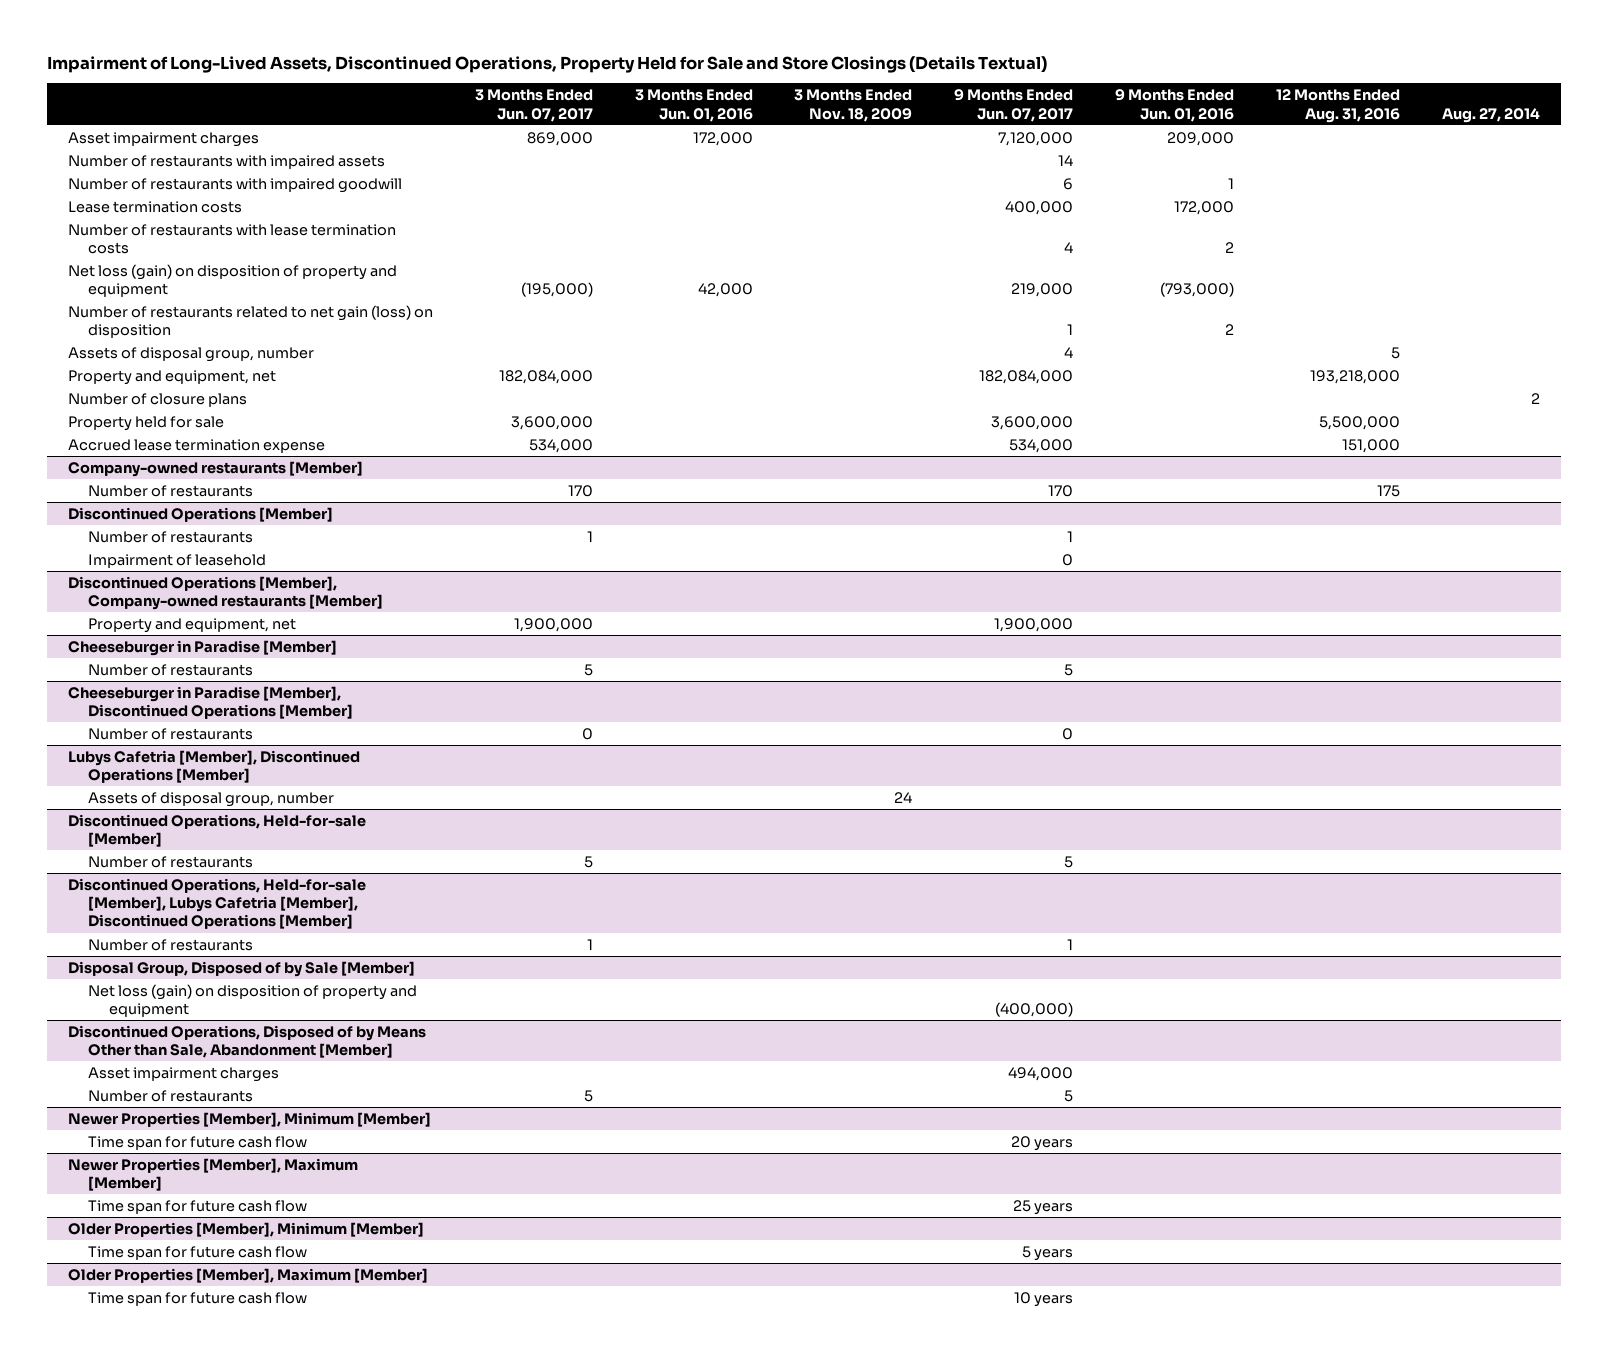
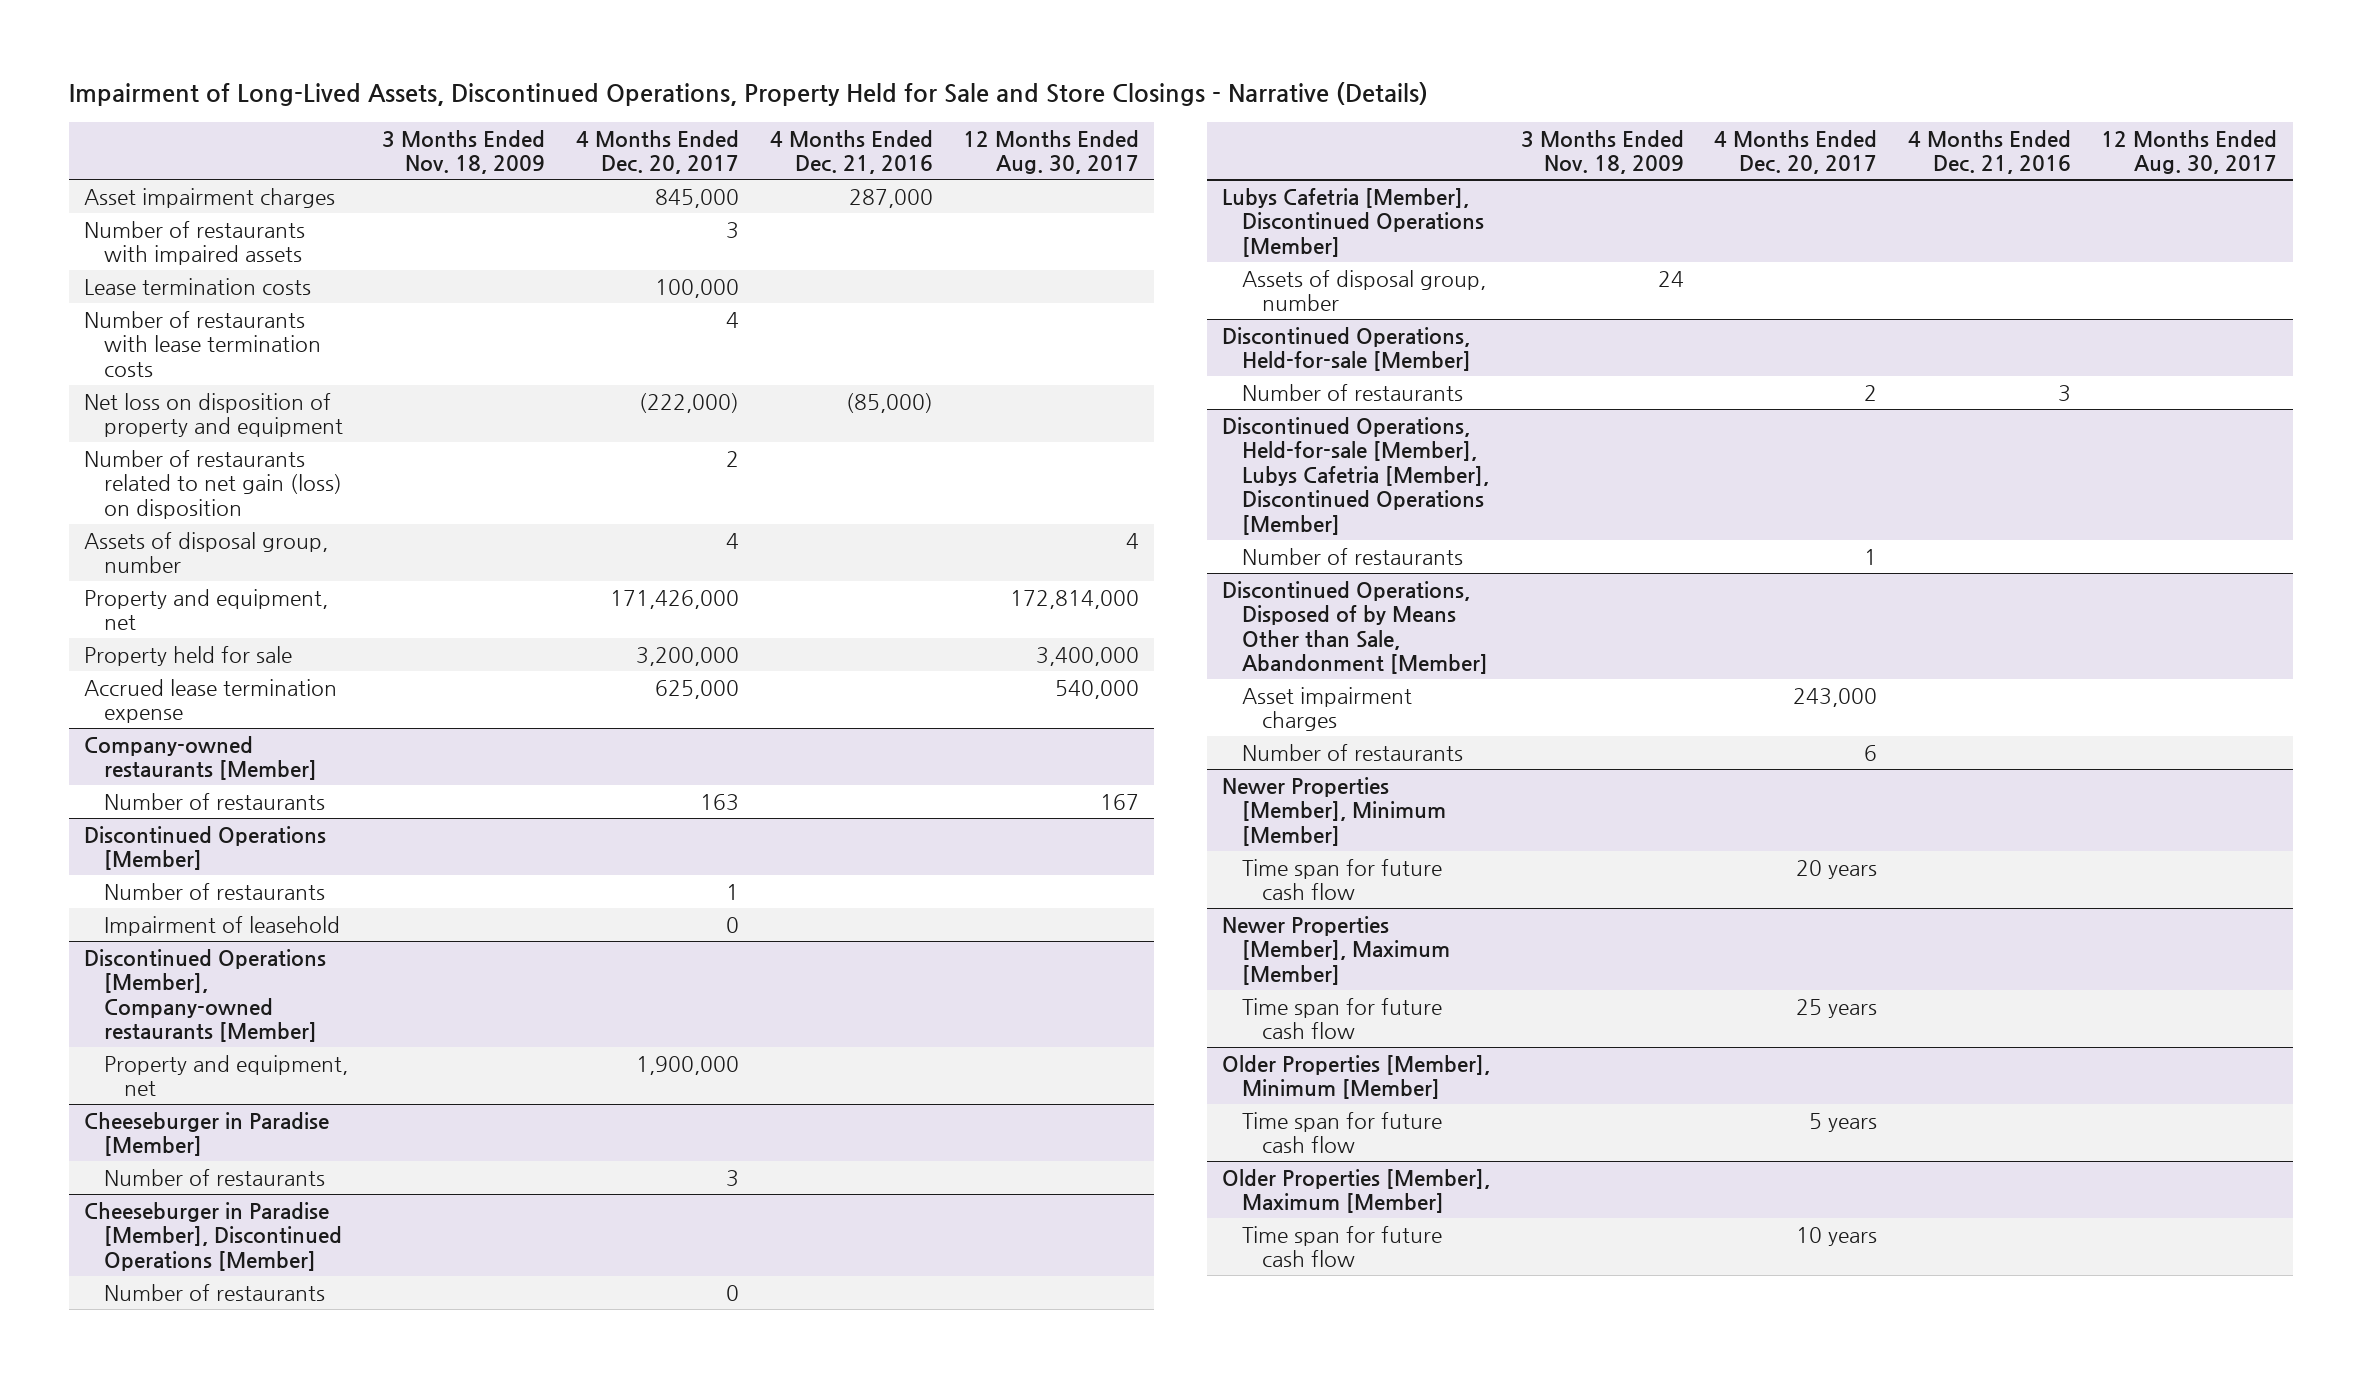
- Impairment of Long-Lived Assets, Discontinued Operations, Property Held for Sale and Store Closings (Details Textual)
+ Impairment of Long-Lived Assets, Discontinued Operations, Property Held for Sale and Store Closings - Narrative (Details)
- | 3 Months Ended Jun. 07, 2017 | 3 Months Ended Jun. 01, 2016 | 3 Months Ended Nov. 18, 2009 | 9 Months Ended Jun. 07, 2017 | 9 Months Ended Jun. 01, 2016 | 12 Months Ended Aug. 31, 2016 | Aug. 27, 2014
+ | 3 Months Ended Nov. 18, 2009 | 4 Months Ended Dec. 20, 2017 | 4 Months Ended Dec. 21, 2016 | 12 Months Ended Aug. 30, 2017
- Number of restaurants with impaired goodwill | | | | 6 | 1 | |
- Net loss (gain) on disposition of property and equipment | (195,000) | 42,000 | | 219,000 | (793,000) | |
+ Net loss on disposition of property and equipment | | (222,000) | (85,000) |
- Number of closure plans | | | | | | | 2
- Disposal Group, Disposed of by Sale [Member]
- Net loss (gain) on disposition of property and equipment | | | | (400,000) | | |

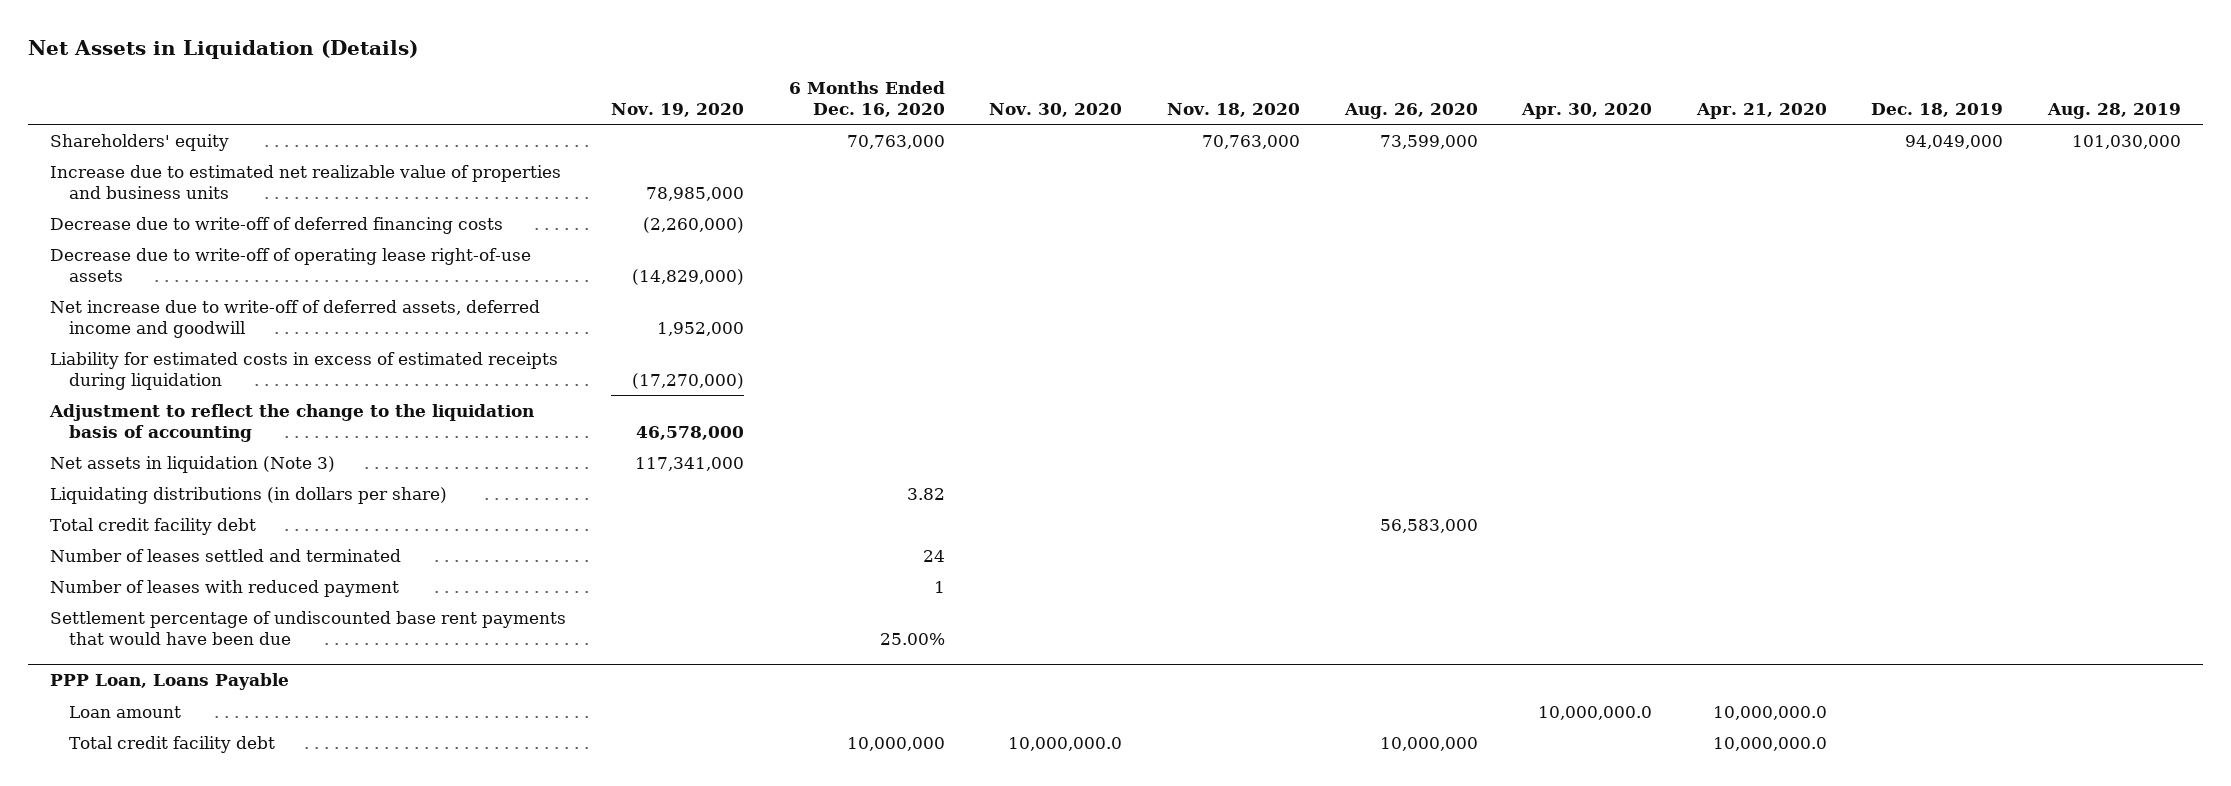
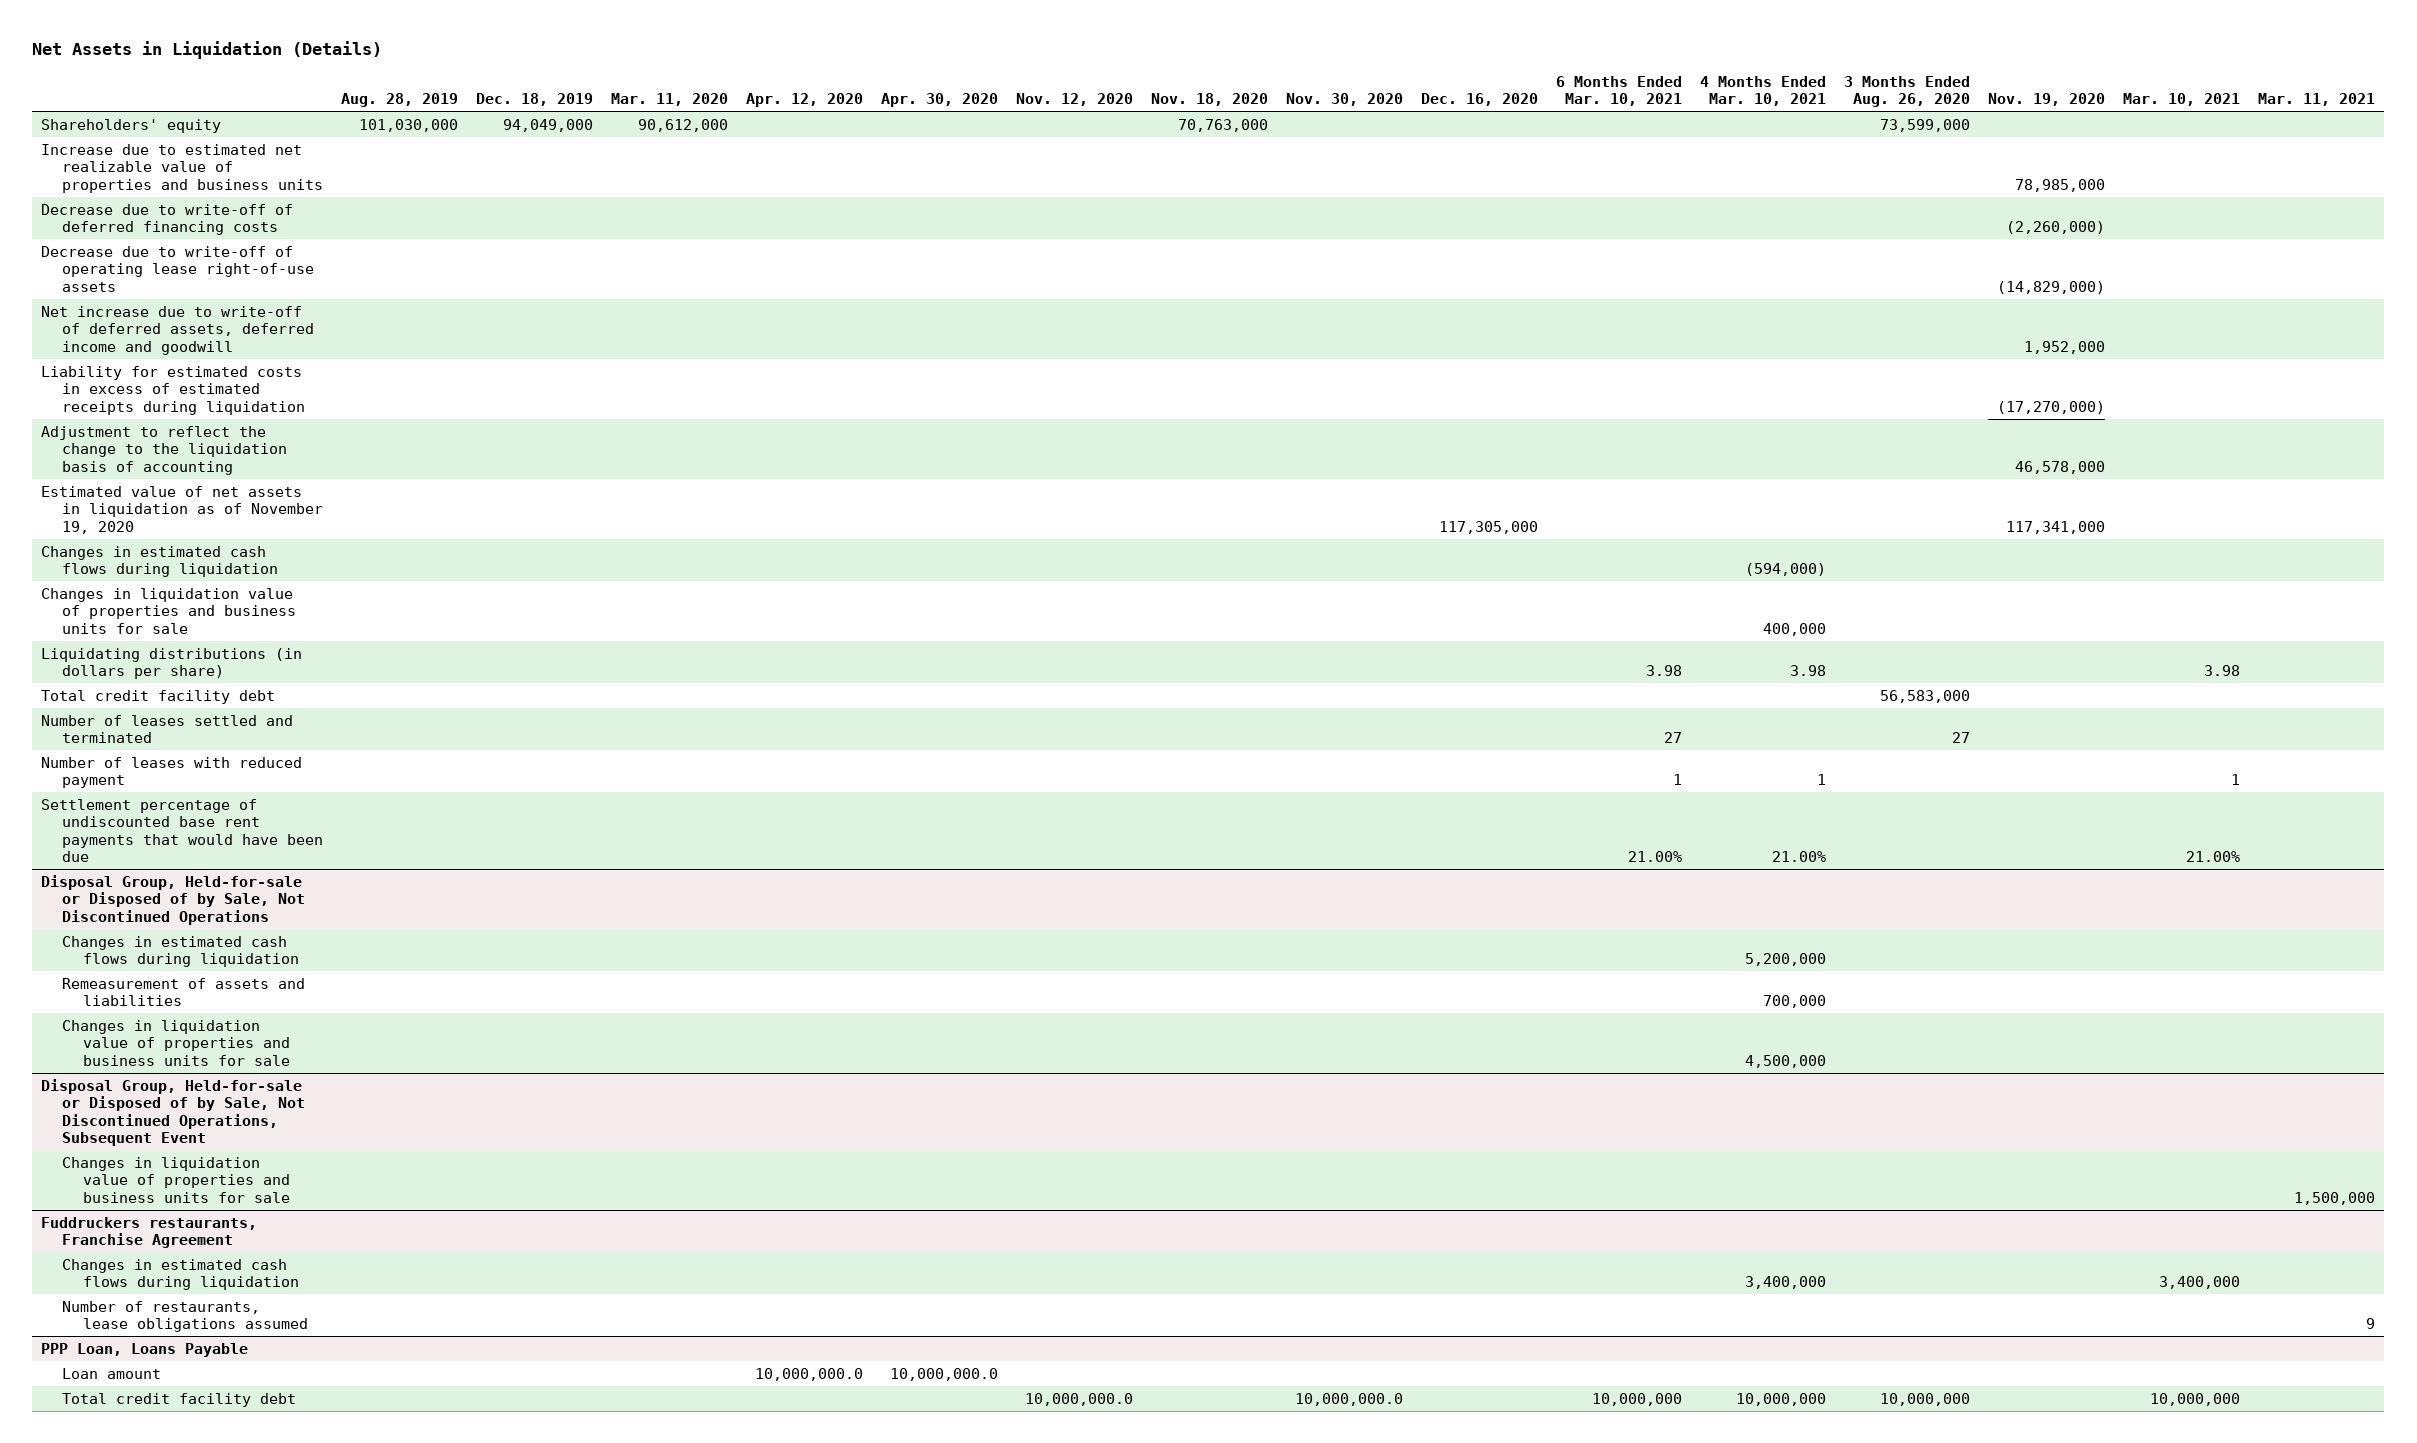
- | Nov. 19, 2020 | 6 Months Ended Dec. 16, 2020 | Nov. 30, 2020 | Nov. 18, 2020 | Aug. 26, 2020 | Apr. 30, 2020 | Apr. 21, 2020 | Dec. 18, 2019 | Aug. 28, 2019
+ | Aug. 28, 2019 | Dec. 18, 2019 | Mar. 11, 2020 | Apr. 12, 2020 | Apr. 30, 2020 | Nov. 12, 2020 | Nov. 18, 2020 | Nov. 30, 2020 | Dec. 16, 2020 | 6 Months Ended Mar. 10, 2021 | 4 Months Ended Mar. 10, 2021 | 3 Months Ended Aug. 26, 2020 | Nov. 19, 2020 | Mar. 10, 2021 | Mar. 11, 2021
- Net assets in liquidation (Note 3) | 117,341,000 | | | | | | | |
+ Estimated value of net assets in liquidation as of November 19, 2020 | | | | | | | | | 117,305,000 | | | | 117,341,000 | |
+ Changes in estimated cash flows during liquidation | | | | | | | | | | | (594,000) | | | |
+ Changes in liquidation value of properties and business units for sale | | | | | | | | | | | 400,000 | | | |
+ Disposal Group, Held-for-sale or Disposed of by Sale, Not Discontinued Operations
+ Changes in estimated cash flows during liquidation | | | | | | | | | | | 5,200,000 | | | |
+ Remeasurement of assets and liabilities | | | | | | | | | | | 700,000 | | | |
+ Changes in liquidation value of properties and business units for sale | | | | | | | | | | | 4,500,000 | | | |
+ Disposal Group, Held-for-sale or Disposed of by Sale, Not Discontinued Operations, Subsequent Event
+ Changes in liquidation value of properties and business units for sale | | | | | | | | | | | | | | | 1,500,000
+ Fuddruckers restaurants, Franchise Agreement
+ Changes in estimated cash flows during liquidation | | | | | | | | | | | 3,400,000 | | | 3,400,000 |
+ Number of restaurants, lease obligations assumed | | | | | | | | | | | | | | | 9

